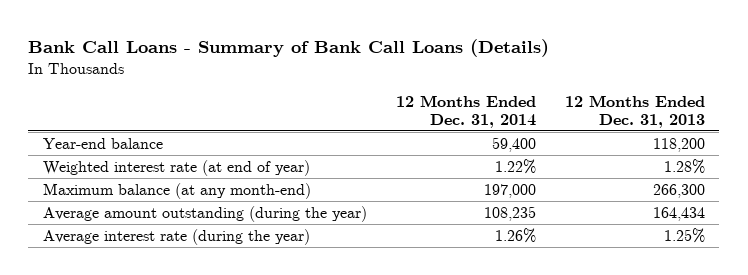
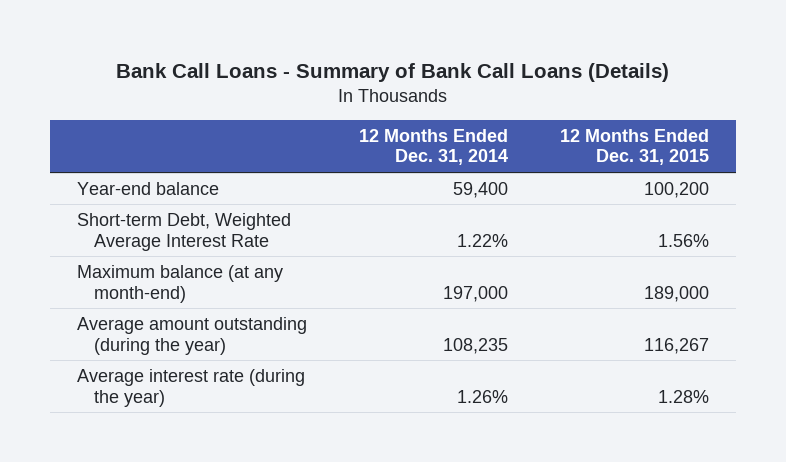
- | 12 Months Ended Dec. 31, 2014 | 12 Months Ended Dec. 31, 2013
+ | 12 Months Ended Dec. 31, 2014 | 12 Months Ended Dec. 31, 2015
- Weighted interest rate (at end of year) | 1.22% | 1.28%
+ Short-term Debt, Weighted Average Interest Rate | 1.22% | 1.56%

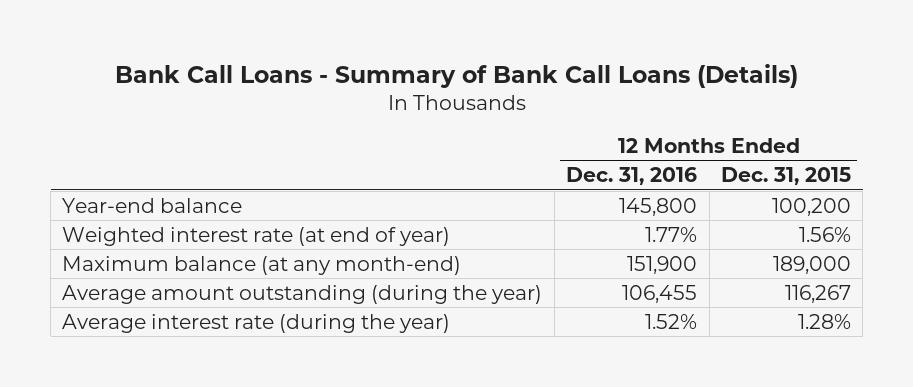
- | 12 Months Ended Dec. 31, 2014 | 12 Months Ended Dec. 31, 2015
+ | 12 Months Ended Dec. 31, 2016 | 12 Months Ended Dec. 31, 2015
- Short-term Debt, Weighted Average Interest Rate | 1.22% | 1.56%
+ Weighted interest rate (at end of year) | 1.77% | 1.56%

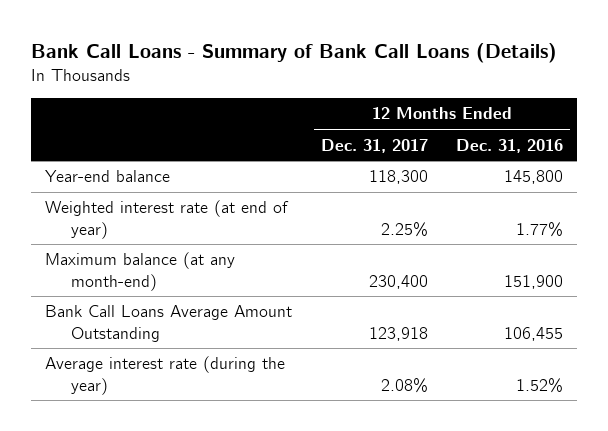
- | 12 Months Ended Dec. 31, 2016 | 12 Months Ended Dec. 31, 2015
+ | 12 Months Ended Dec. 31, 2017 | 12 Months Ended Dec. 31, 2016
- Average amount outstanding (during the year) | 106,455 | 116,267
+ Bank Call Loans Average Amount Outstanding | 123,918 | 106,455

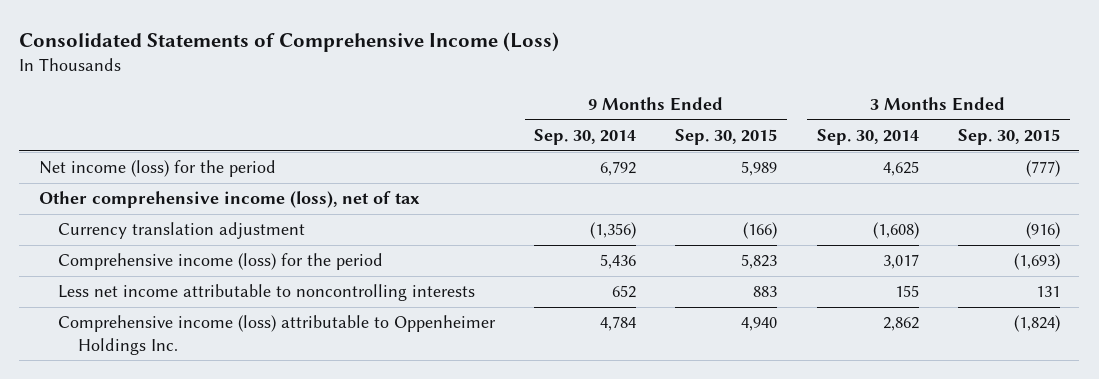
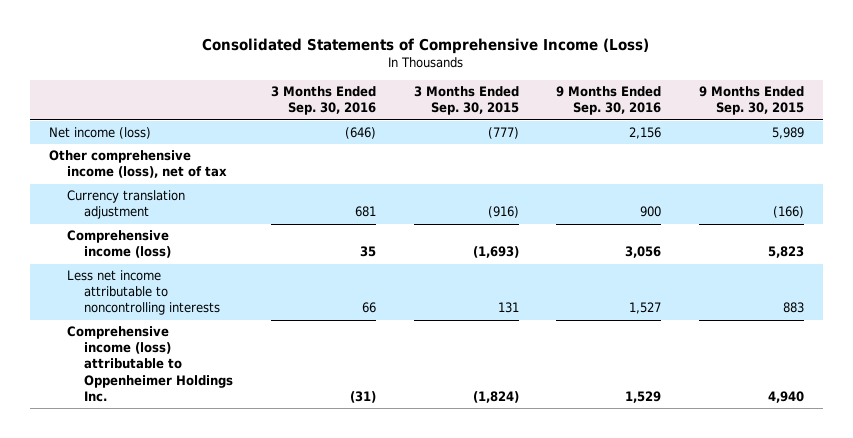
- | 9 Months Ended Sep. 30, 2014 | 9 Months Ended Sep. 30, 2015 | 3 Months Ended Sep. 30, 2014 | 3 Months Ended Sep. 30, 2015
+ | 3 Months Ended Sep. 30, 2016 | 3 Months Ended Sep. 30, 2015 | 9 Months Ended Sep. 30, 2016 | 9 Months Ended Sep. 30, 2015
- Net income (loss) for the period | 6,792 | 5,989 | 4,625 | (777)
+ Net income (loss) | (646) | (777) | 2,156 | 5,989
- Comprehensive income (loss) for the period | 5,436 | 5,823 | 3,017 | (1,693)
+ Comprehensive income (loss) | 35 | (1,693) | 3,056 | 5,823

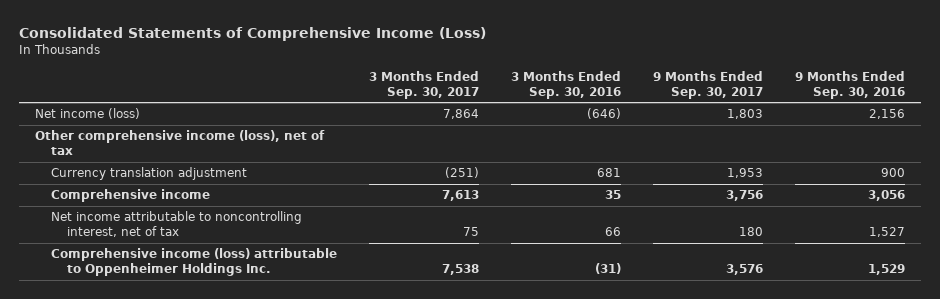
- | 3 Months Ended Sep. 30, 2016 | 3 Months Ended Sep. 30, 2015 | 9 Months Ended Sep. 30, 2016 | 9 Months Ended Sep. 30, 2015
+ | 3 Months Ended Sep. 30, 2017 | 3 Months Ended Sep. 30, 2016 | 9 Months Ended Sep. 30, 2017 | 9 Months Ended Sep. 30, 2016
- Comprehensive income (loss) | 35 | (1,693) | 3,056 | 5,823
- Less net income attributable to noncontrolling interests | 66 | 131 | 1,527 | 883
+ Comprehensive income | 7,613 | 35 | 3,756 | 3,056
+ Net income attributable to noncontrolling interest, net of tax | 75 | 66 | 180 | 1,527

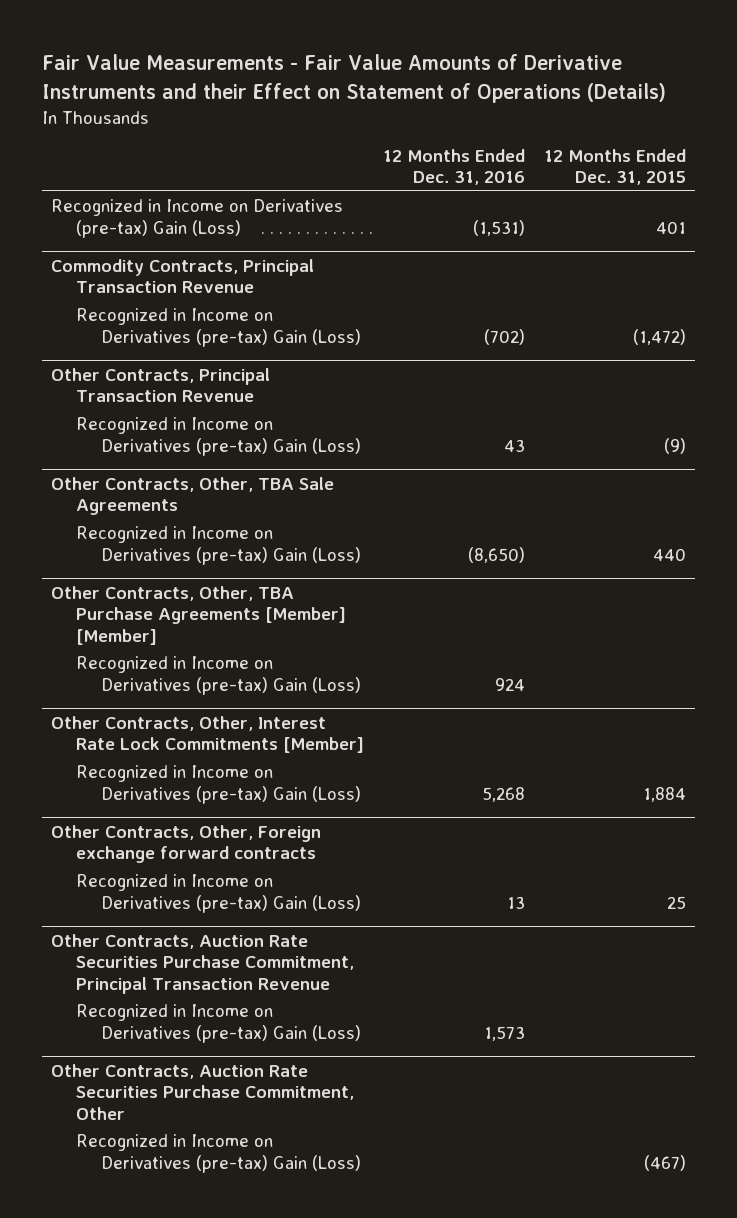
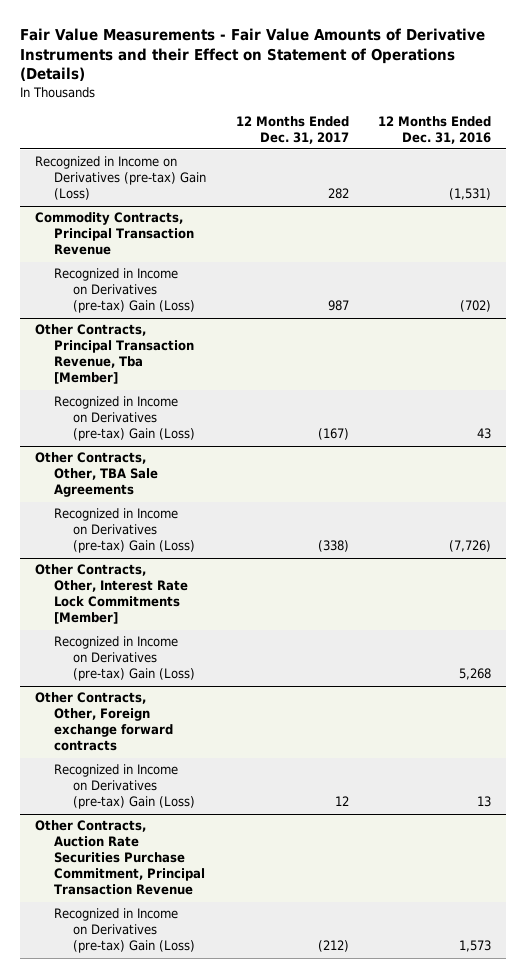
- | 12 Months Ended Dec. 31, 2016 | 12 Months Ended Dec. 31, 2015
+ | 12 Months Ended Dec. 31, 2017 | 12 Months Ended Dec. 31, 2016
- Other Contracts, Principal Transaction Revenue
+ Other Contracts, Principal Transaction Revenue, Tba [Member]
@ Other Contracts, Other, TBA Sale Agreements
- Recognized in Income on Derivatives (pre-tax) Gain (Loss) | (8,650) | 440
- Other Contracts, Other, TBA Purchase Agreements [Member] [Member]
- Recognized in Income on Derivatives (pre-tax) Gain (Loss) | 924 |
@ Other Contracts, Other, TBA Sale Agreements
+ Recognized in Income on Derivatives (pre-tax) Gain (Loss) | (338) | (7,726)
- Other Contracts, Auction Rate Securities Purchase Commitment, Other
- Recognized in Income on Derivatives (pre-tax) Gain (Loss) | | (467)

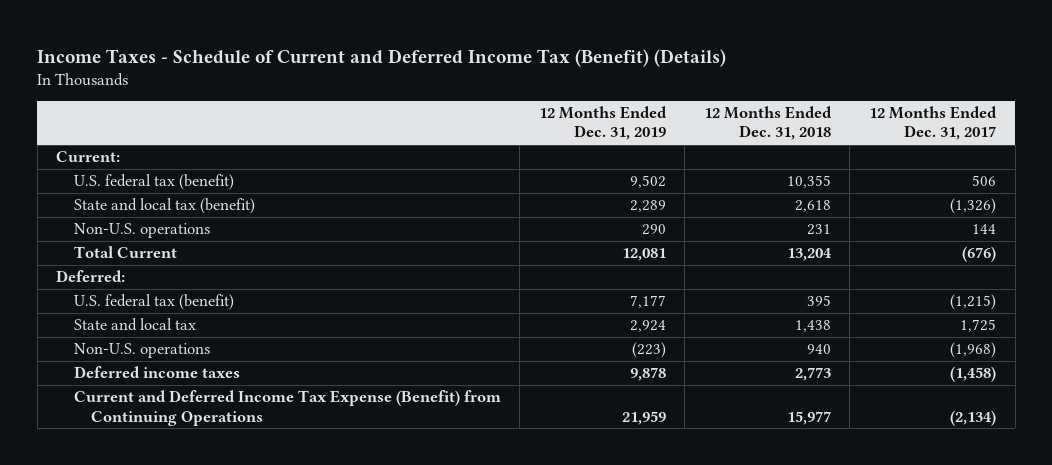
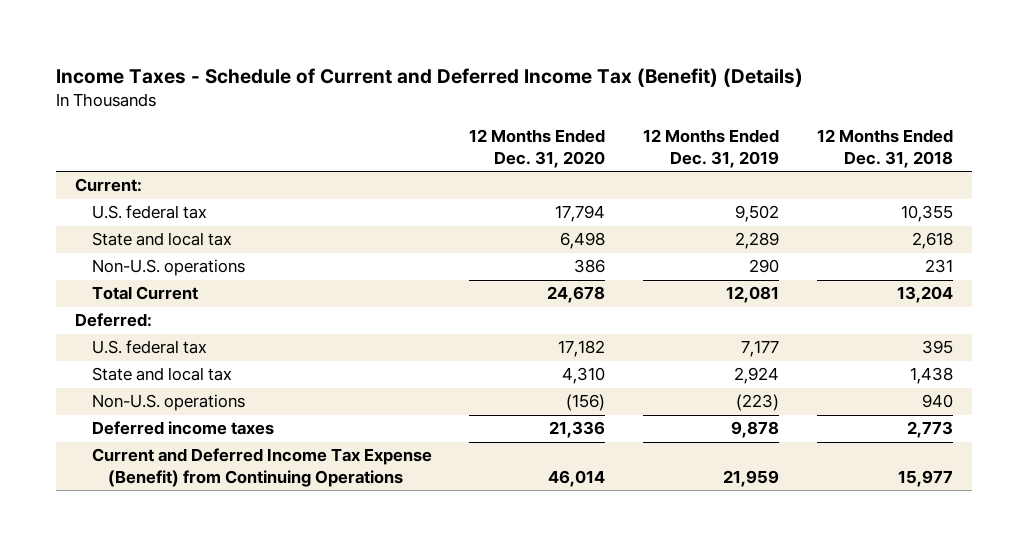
- | 12 Months Ended Dec. 31, 2019 | 12 Months Ended Dec. 31, 2018 | 12 Months Ended Dec. 31, 2017
+ | 12 Months Ended Dec. 31, 2020 | 12 Months Ended Dec. 31, 2019 | 12 Months Ended Dec. 31, 2018
- U.S. federal tax (benefit) | 9,502 | 10,355 | 506
- State and local tax (benefit) | 2,289 | 2,618 | (1,326)
+ U.S. federal tax | 17,794 | 9,502 | 10,355
+ State and local tax | 6,498 | 2,289 | 2,618
- U.S. federal tax (benefit) | 7,177 | 395 | (1,215)
+ U.S. federal tax | 17,182 | 7,177 | 395

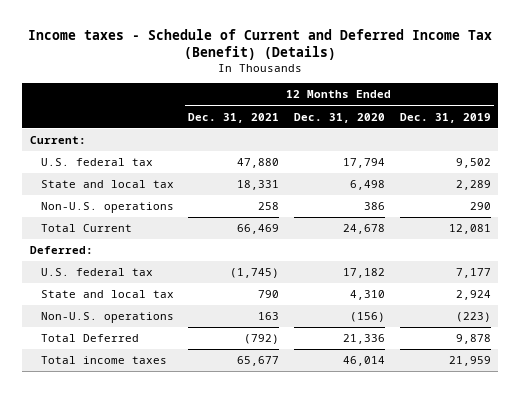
- Income Taxes - Schedule of Current and Deferred Income Tax (Benefit) (Details)
+ Income taxes - Schedule of Current and Deferred Income Tax (Benefit) (Details)
- | 12 Months Ended Dec. 31, 2020 | 12 Months Ended Dec. 31, 2019 | 12 Months Ended Dec. 31, 2018
+ | 12 Months Ended Dec. 31, 2021 | 12 Months Ended Dec. 31, 2020 | 12 Months Ended Dec. 31, 2019
- Deferred income taxes | 21,336 | 9,878 | 2,773
- Current and Deferred Income Tax Expense (Benefit) from Continuing Operations | 46,014 | 21,959 | 15,977
+ Total Deferred | (792) | 21,336 | 9,878
+ Total income taxes | 65,677 | 46,014 | 21,959

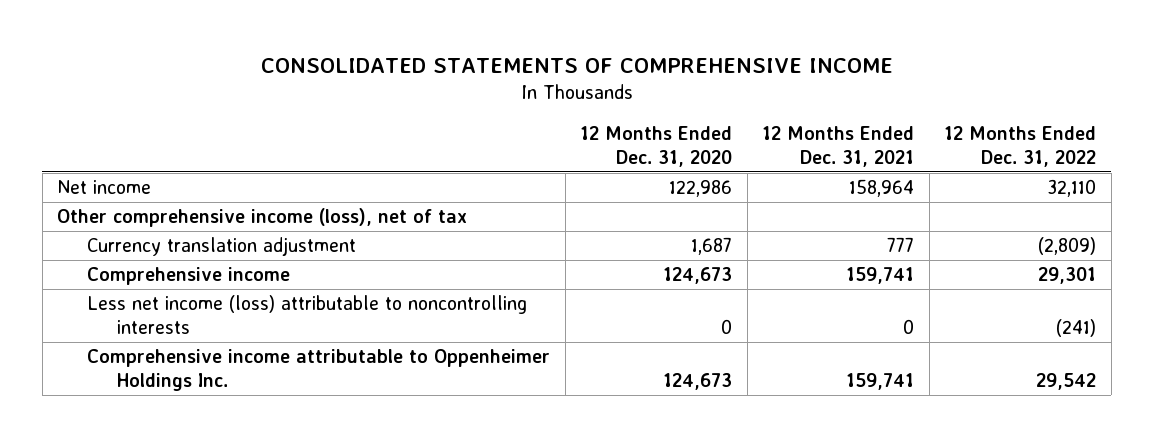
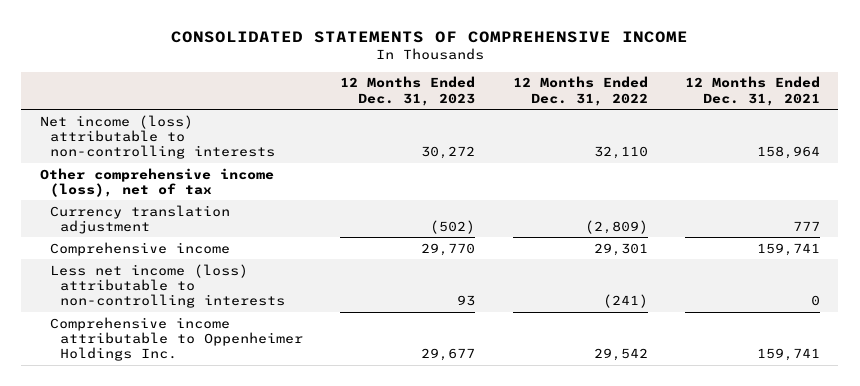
- | 12 Months Ended Dec. 31, 2020 | 12 Months Ended Dec. 31, 2021 | 12 Months Ended Dec. 31, 2022
+ | 12 Months Ended Dec. 31, 2023 | 12 Months Ended Dec. 31, 2022 | 12 Months Ended Dec. 31, 2021
- Net income | 122,986 | 158,964 | 32,110
+ Net income (loss) attributable to non-controlling interests | 30,272 | 32,110 | 158,964
- Less net income (loss) attributable to noncontrolling interests | 0 | 0 | (241)
+ Less net income (loss) attributable to non-controlling interests | 93 | (241) | 0

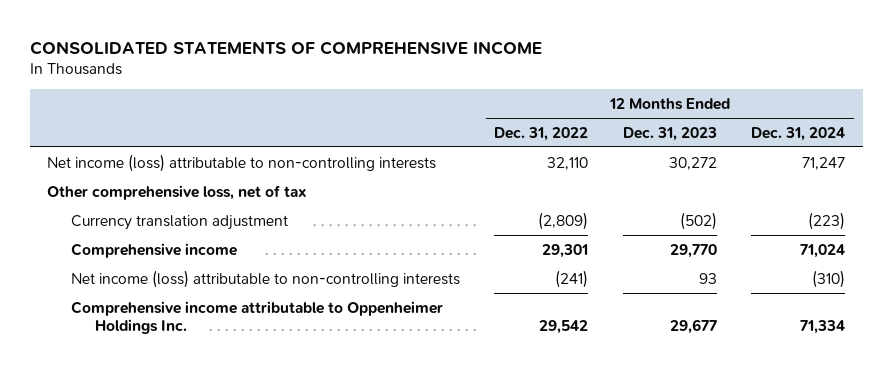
- | 12 Months Ended Dec. 31, 2023 | 12 Months Ended Dec. 31, 2022 | 12 Months Ended Dec. 31, 2021
+ | 12 Months Ended Dec. 31, 2022 | 12 Months Ended Dec. 31, 2023 | 12 Months Ended Dec. 31, 2024
- Other comprehensive income (loss), net of tax
+ Other comprehensive loss, net of tax
- Less net income (loss) attributable to non-controlling interests | 93 | (241) | 0
+ Net income (loss) attributable to non-controlling interests | (241) | 93 | (310)

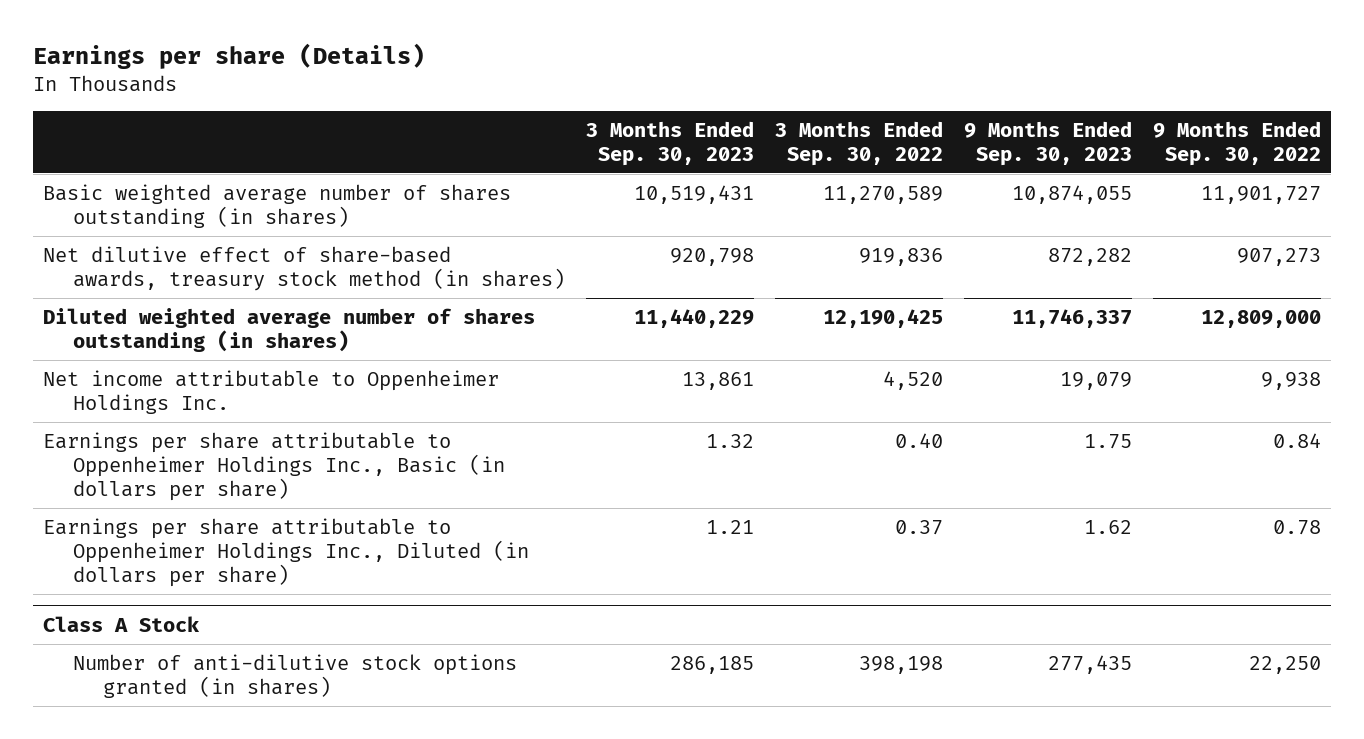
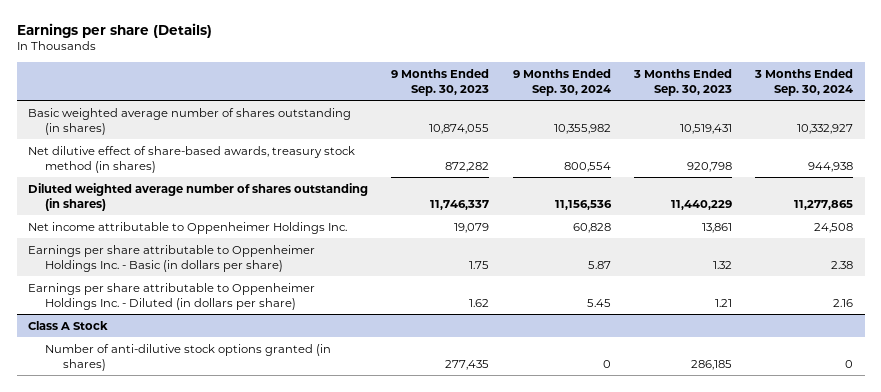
- | 3 Months Ended Sep. 30, 2023 | 3 Months Ended Sep. 30, 2022 | 9 Months Ended Sep. 30, 2023 | 9 Months Ended Sep. 30, 2022
+ | 9 Months Ended Sep. 30, 2023 | 9 Months Ended Sep. 30, 2024 | 3 Months Ended Sep. 30, 2023 | 3 Months Ended Sep. 30, 2024
- Earnings per share attributable to Oppenheimer Holdings Inc., Basic (in dollars per share) | 1.32 | 0.40 | 1.75 | 0.84
- Earnings per share attributable to Oppenheimer Holdings Inc., Diluted (in dollars per share) | 1.21 | 0.37 | 1.62 | 0.78
+ Earnings per share attributable to Oppenheimer Holdings Inc. - Basic (in dollars per share) | 1.75 | 5.87 | 1.32 | 2.38
+ Earnings per share attributable to Oppenheimer Holdings Inc. - Diluted (in dollars per share) | 1.62 | 5.45 | 1.21 | 2.16

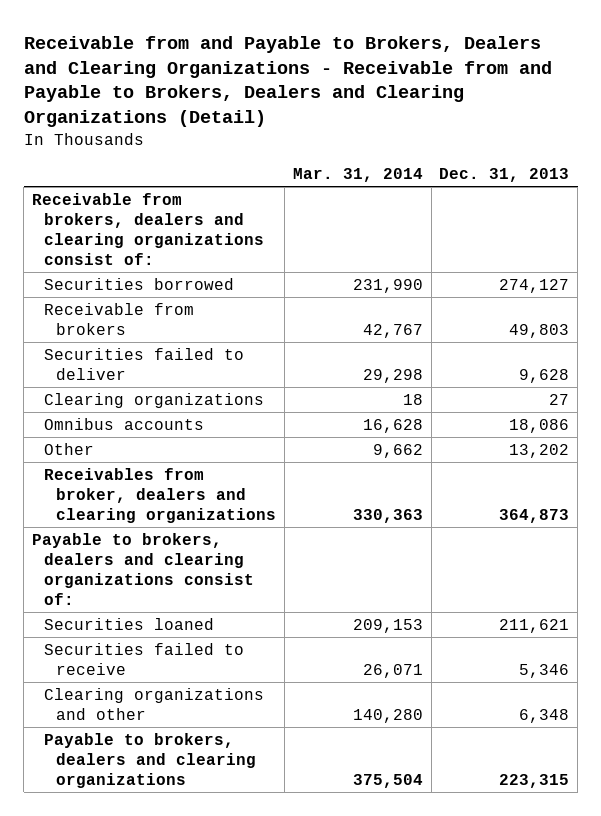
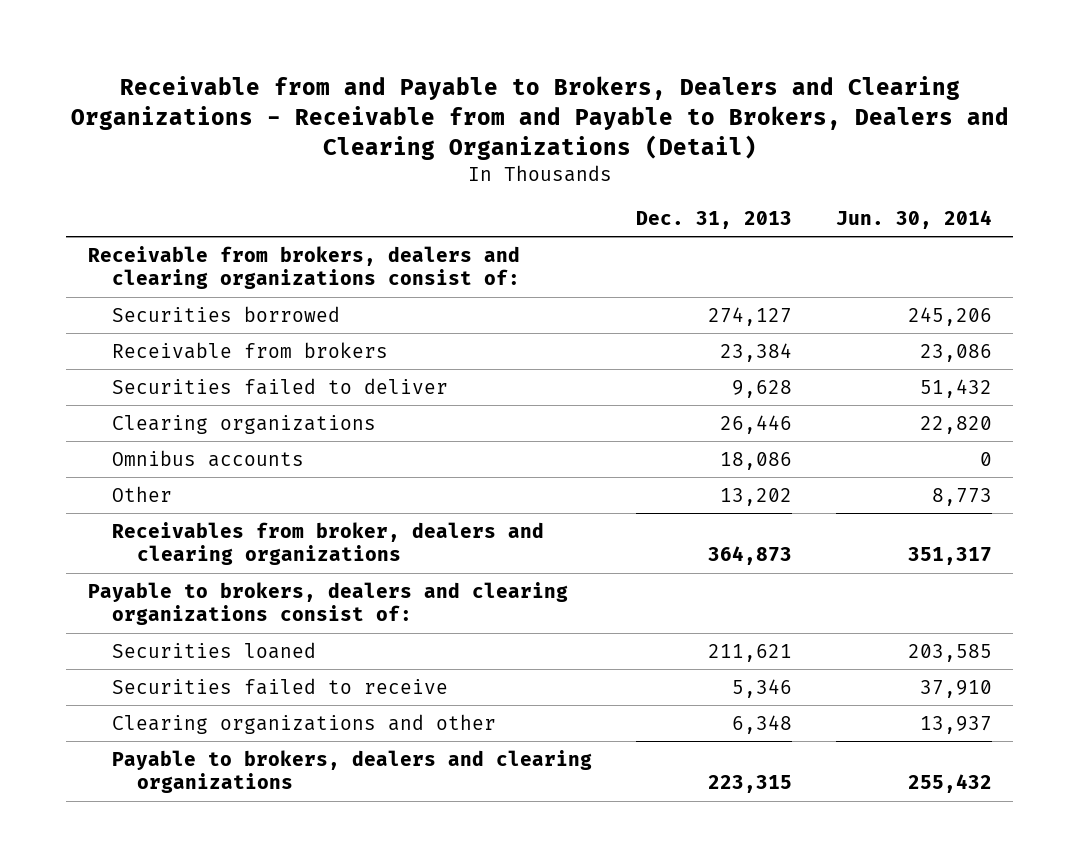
- | Mar. 31, 2014 | Dec. 31, 2013
+ | Dec. 31, 2013 | Jun. 30, 2014
- Receivable from brokers | 42,767 | 49,803
+ Receivable from brokers | 23,384 | 23,086
- Clearing organizations | 18 | 27
+ Clearing organizations | 26,446 | 22,820

